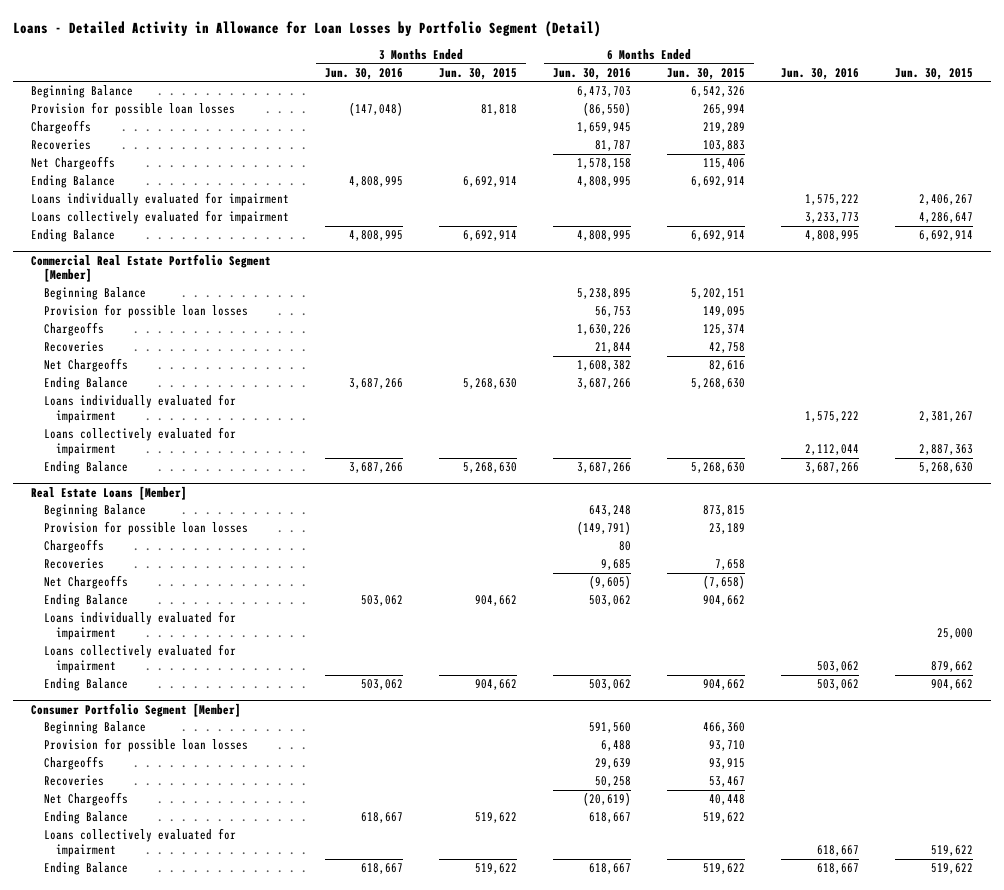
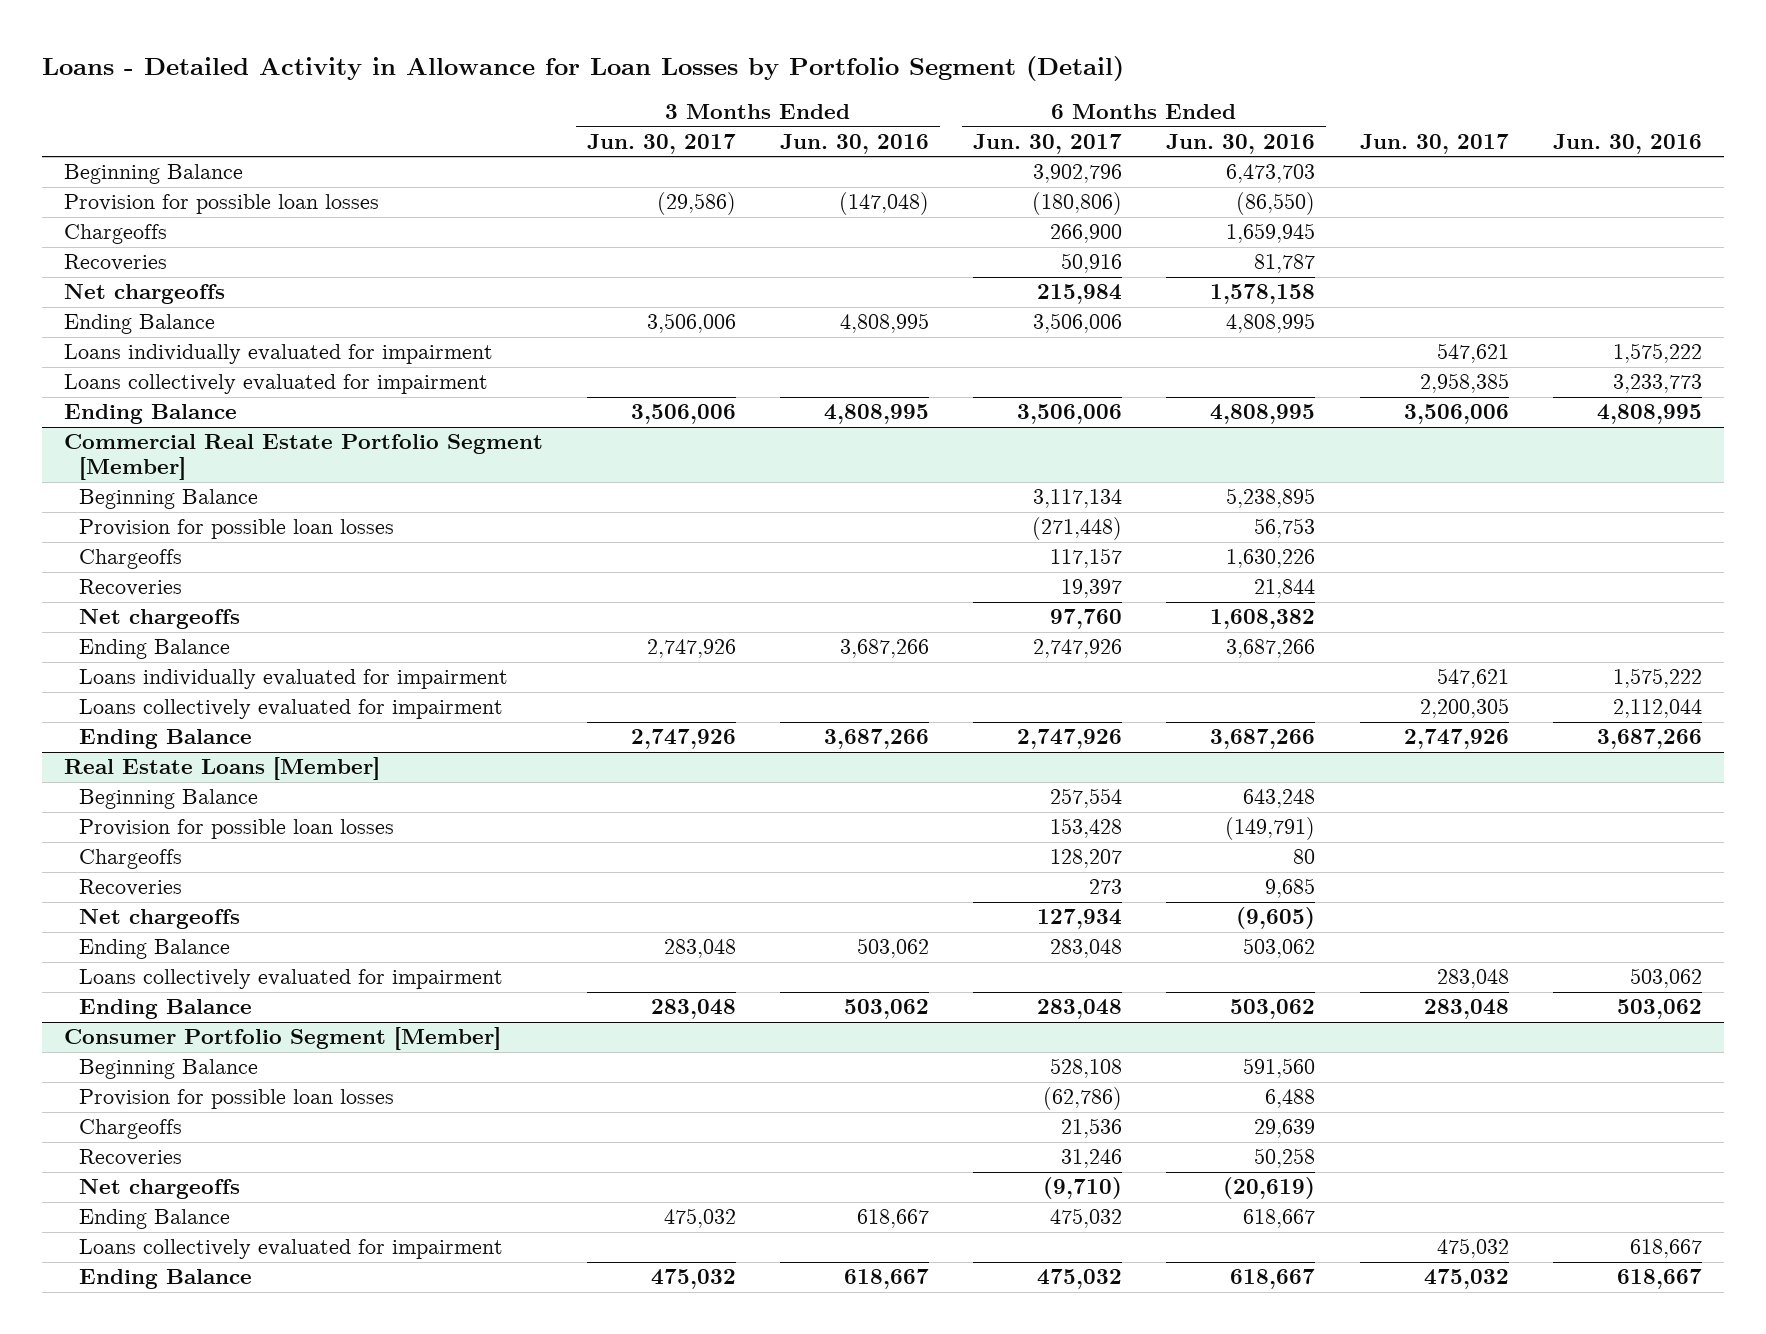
- | 3 Months Ended Jun. 30, 2016 | 3 Months Ended Jun. 30, 2015 | 6 Months Ended Jun. 30, 2016 | 6 Months Ended Jun. 30, 2015 | Jun. 30, 2016 | Jun. 30, 2015
+ | 3 Months Ended Jun. 30, 2017 | 3 Months Ended Jun. 30, 2016 | 6 Months Ended Jun. 30, 2017 | 6 Months Ended Jun. 30, 2016 | Jun. 30, 2017 | Jun. 30, 2016
- Net Chargeoffs | | | 1,578,158 | 115,406 | |
+ Net chargeoffs | | | 215,984 | 1,578,158 | |
@ Commercial Real Estate Portfolio Segment [Member]
- Net Chargeoffs | | | 1,608,382 | 82,616 | |
+ Net chargeoffs | | | 97,760 | 1,608,382 | |
@ Real Estate Loans [Member]
- Net Chargeoffs | | | (9,605) | (7,658) | |
+ Net chargeoffs | | | 127,934 | (9,605) | |
- Loans individually evaluated for impairment | | | | | | 25,000
@ Consumer Portfolio Segment [Member]
- Net Chargeoffs | | | (20,619) | 40,448 | |
+ Net chargeoffs | | | (9,710) | (20,619) | |

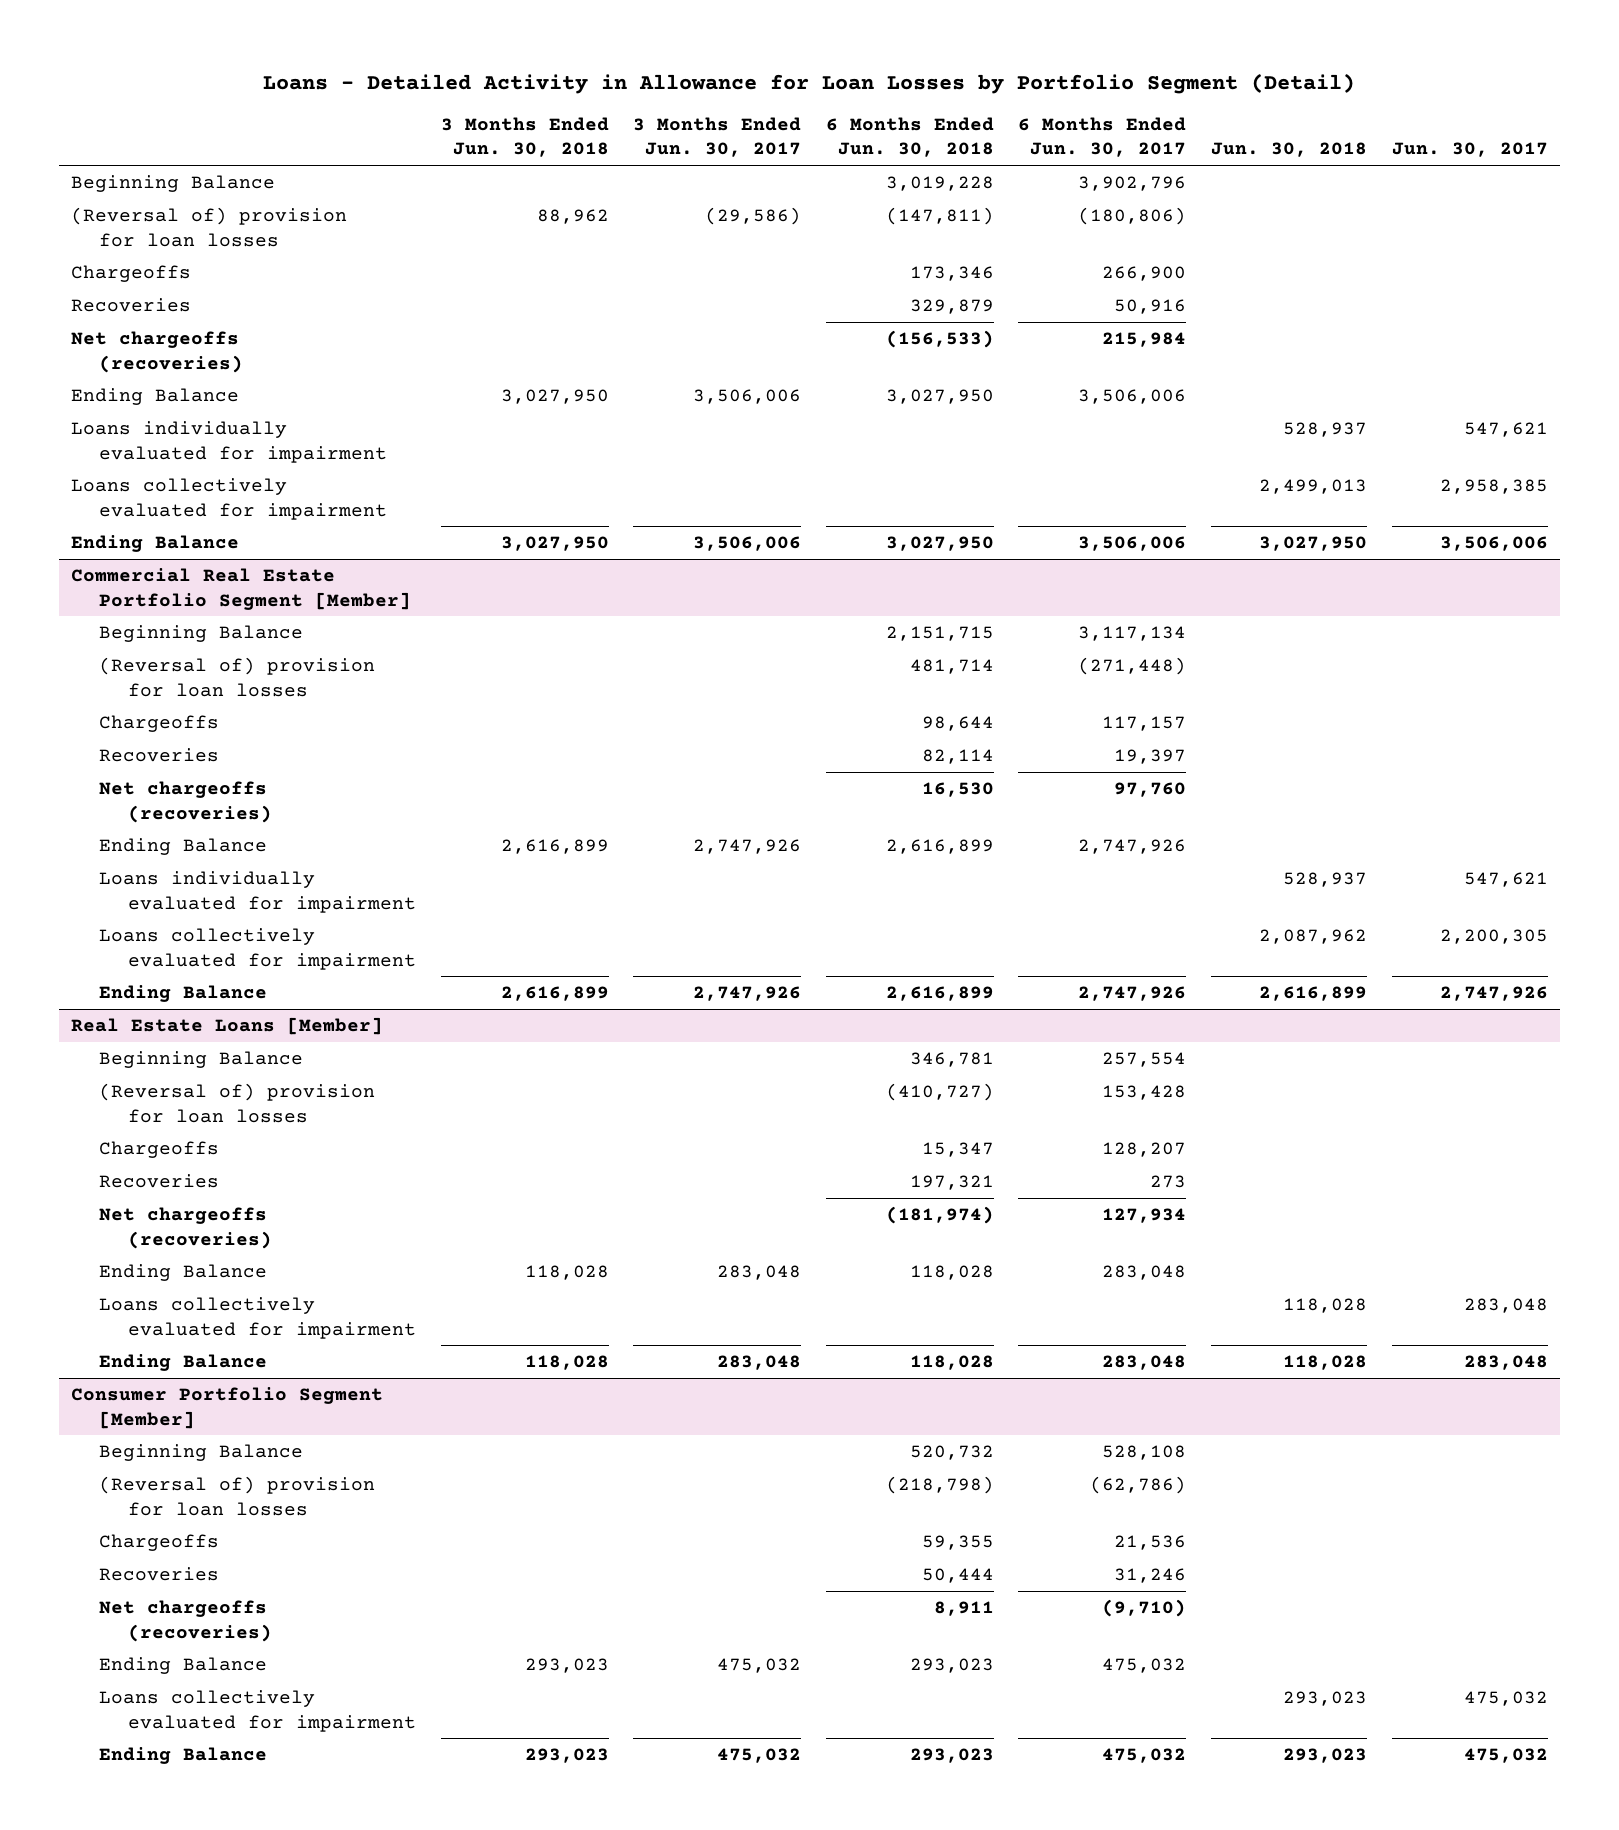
- | 3 Months Ended Jun. 30, 2017 | 3 Months Ended Jun. 30, 2016 | 6 Months Ended Jun. 30, 2017 | 6 Months Ended Jun. 30, 2016 | Jun. 30, 2017 | Jun. 30, 2016
+ | 3 Months Ended Jun. 30, 2018 | 3 Months Ended Jun. 30, 2017 | 6 Months Ended Jun. 30, 2018 | 6 Months Ended Jun. 30, 2017 | Jun. 30, 2018 | Jun. 30, 2017
- Provision for possible loan losses | (29,586) | (147,048) | (180,806) | (86,550) | |
+ (Reversal of) provision for loan losses | 88,962 | (29,586) | (147,811) | (180,806) | |
- Net chargeoffs | | | 215,984 | 1,578,158 | |
+ Net chargeoffs (recoveries) | | | (156,533) | 215,984 | |
@ Commercial Real Estate Portfolio Segment [Member]
- Provision for possible loan losses | | | (271,448) | 56,753 | |
+ (Reversal of) provision for loan losses | | | 481,714 | (271,448) | |
- Net chargeoffs | | | 97,760 | 1,608,382 | |
+ Net chargeoffs (recoveries) | | | 16,530 | 97,760 | |
@ Real Estate Loans [Member]
- Provision for possible loan losses | | | 153,428 | (149,791) | |
+ (Reversal of) provision for loan losses | | | (410,727) | 153,428 | |
- Net chargeoffs | | | 127,934 | (9,605) | |
+ Net chargeoffs (recoveries) | | | (181,974) | 127,934 | |
@ Consumer Portfolio Segment [Member]
- Provision for possible loan losses | | | (62,786) | 6,488 | |
+ (Reversal of) provision for loan losses | | | (218,798) | (62,786) | |
- Net chargeoffs | | | (9,710) | (20,619) | |
+ Net chargeoffs (recoveries) | | | 8,911 | (9,710) | |

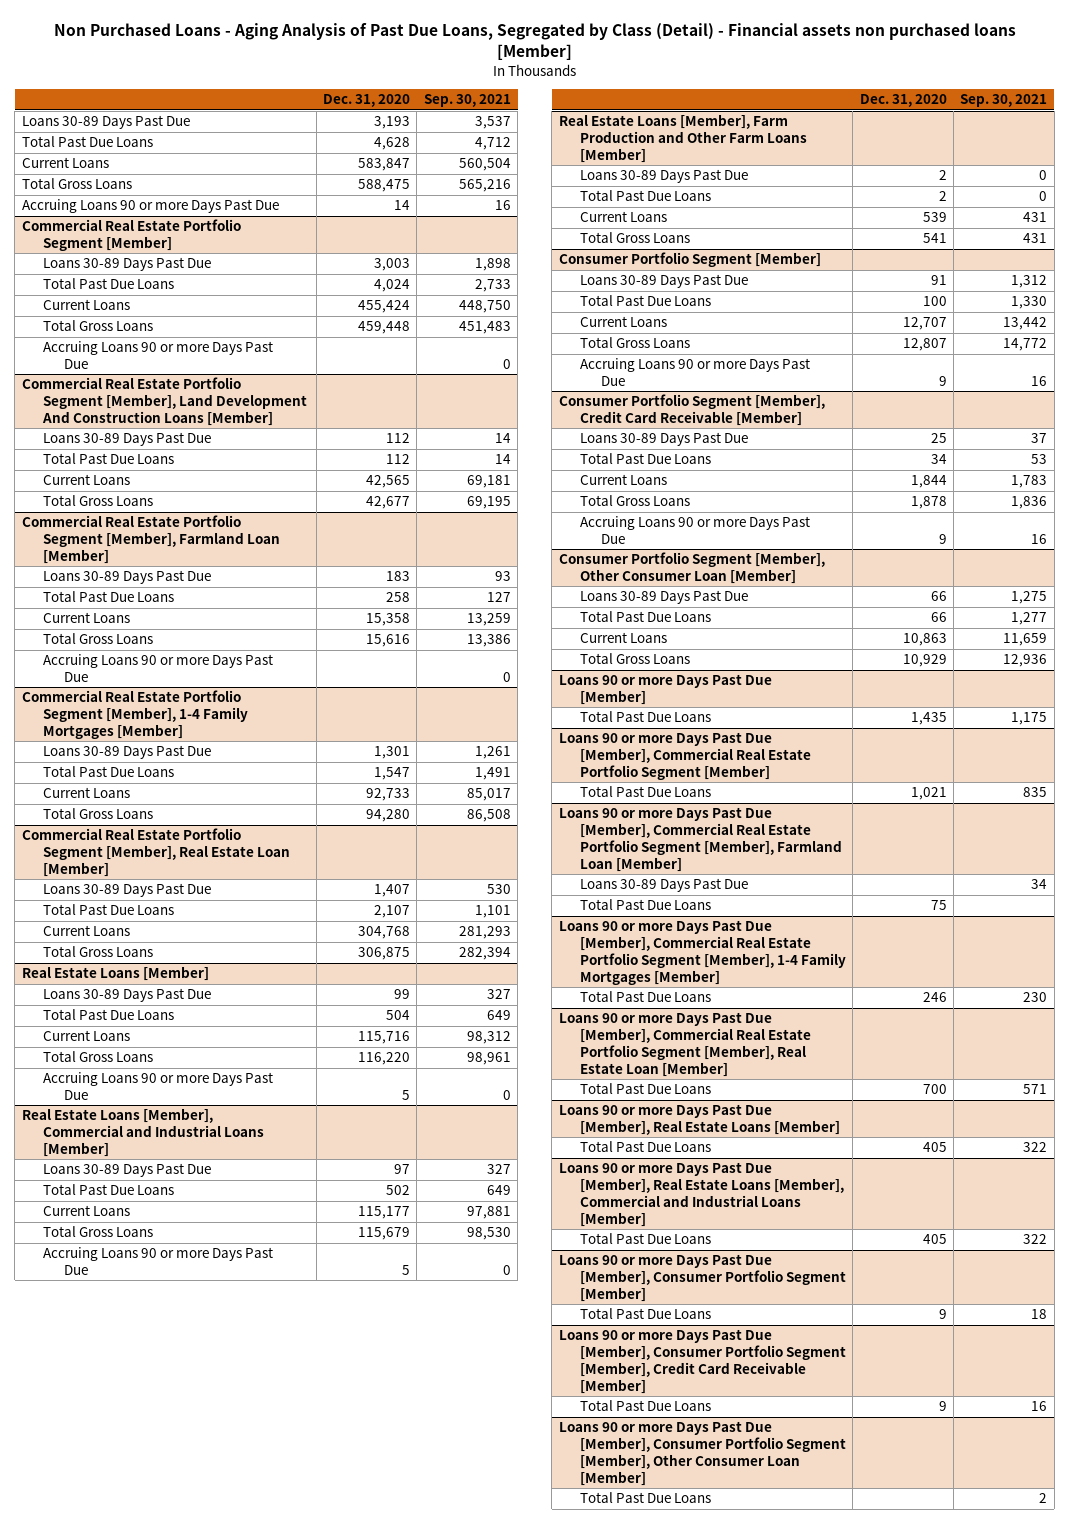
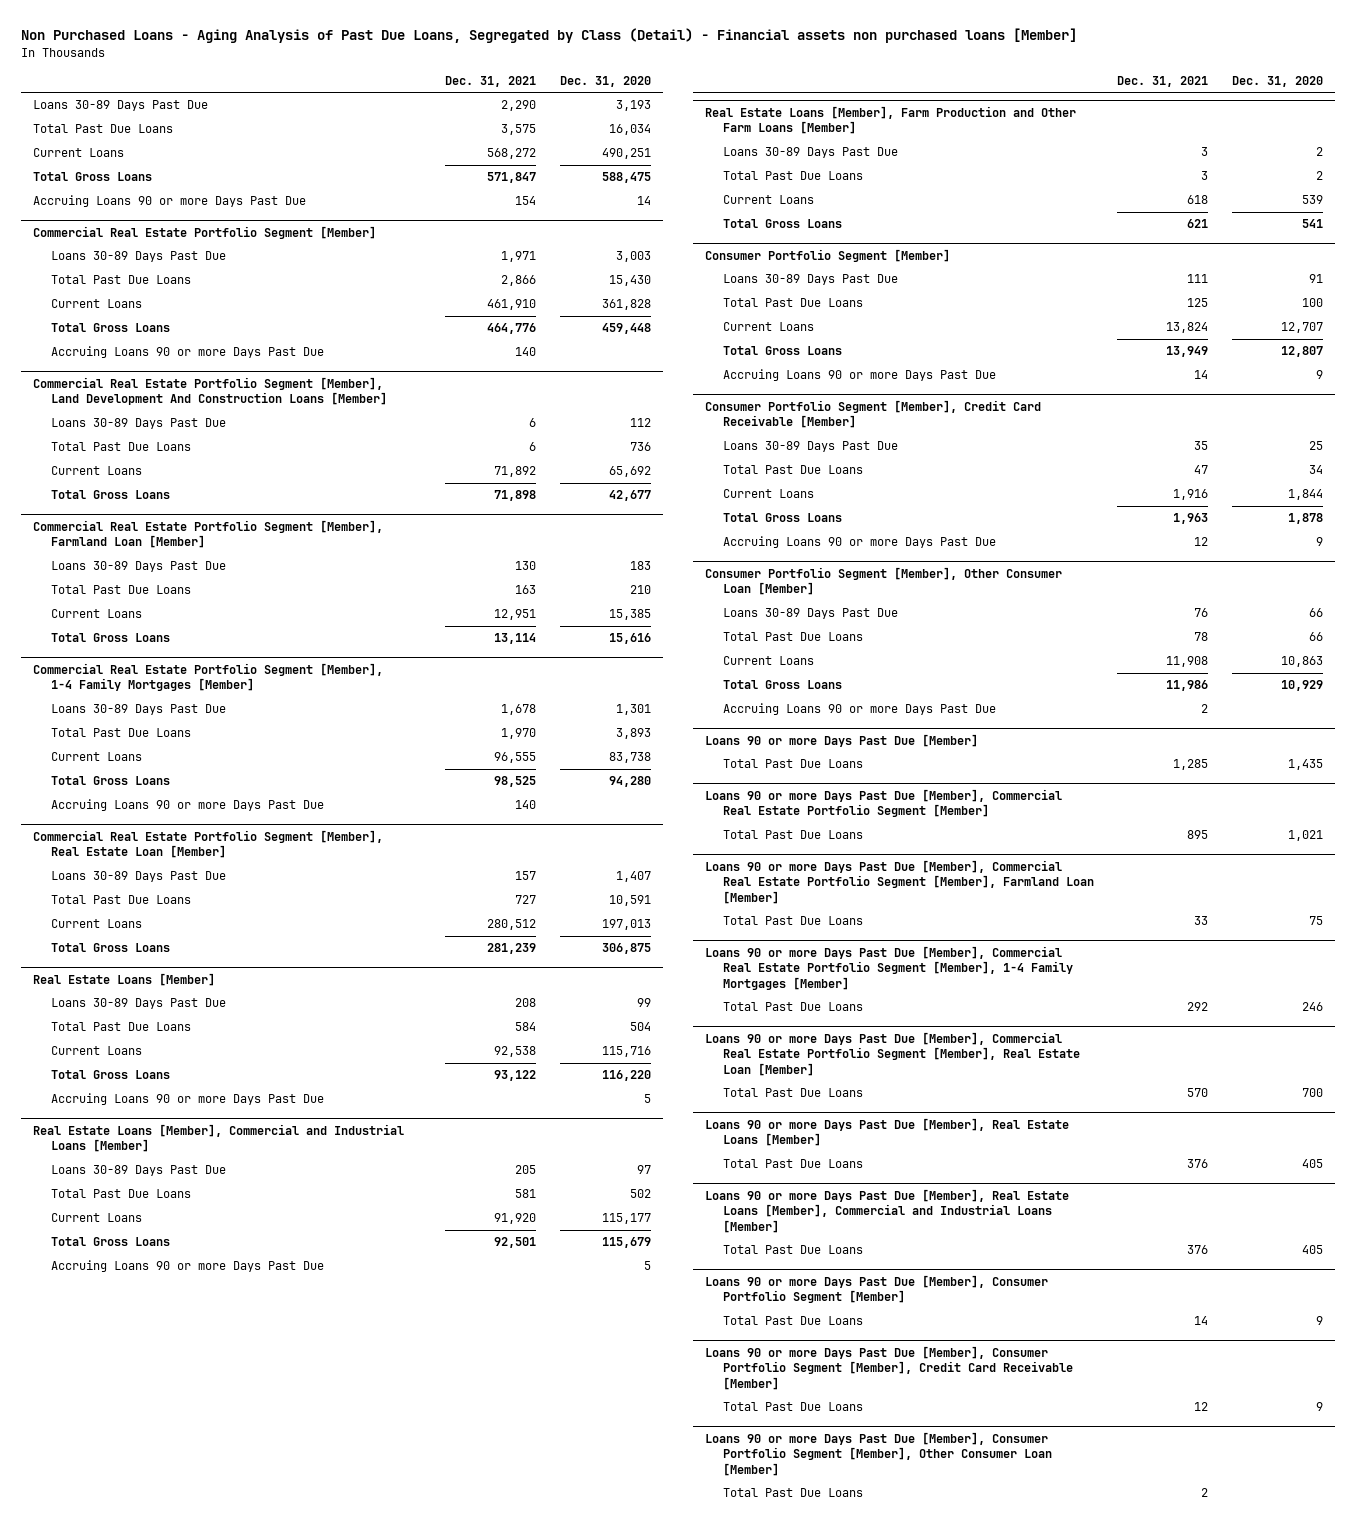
- | Dec. 31, 2020 | Sep. 30, 2021
+ | Dec. 31, 2021 | Dec. 31, 2020
- Total Past Due Loans | 4,628 | 4,712
- Current Loans | 583,847 | 560,504
+ Total Past Due Loans | 3,575 | 16,034
+ Current Loans | 568,272 | 490,251
@ Commercial Real Estate Portfolio Segment [Member]
- Total Past Due Loans | 4,024 | 2,733
- Current Loans | 455,424 | 448,750
+ Total Past Due Loans | 2,866 | 15,430
+ Current Loans | 461,910 | 361,828
@ Commercial Real Estate Portfolio Segment [Member], Land Development And Construction Loans [Member]
- Total Past Due Loans | 112 | 14
- Current Loans | 42,565 | 69,181
+ Total Past Due Loans | 6 | 736
+ Current Loans | 71,892 | 65,692
@ Commercial Real Estate Portfolio Segment [Member], Farmland Loan [Member]
- Total Past Due Loans | 258 | 127
- Current Loans | 15,358 | 13,259
+ Total Past Due Loans | 163 | 210
+ Current Loans | 12,951 | 15,385
- Accruing Loans 90 or more Days Past Due | | 0
@ Commercial Real Estate Portfolio Segment [Member], 1-4 Family Mortgages [Member]
- Total Past Due Loans | 1,547 | 1,491
- Current Loans | 92,733 | 85,017
+ Total Past Due Loans | 1,970 | 3,893
+ Current Loans | 96,555 | 83,738
+ Accruing Loans 90 or more Days Past Due | 140 |
@ Commercial Real Estate Portfolio Segment [Member], Real Estate Loan [Member]
- Total Past Due Loans | 2,107 | 1,101
- Current Loans | 304,768 | 281,293
+ Total Past Due Loans | 727 | 10,591
+ Current Loans | 280,512 | 197,013
@ Consumer Portfolio Segment [Member], Other Consumer Loan [Member]
+ Accruing Loans 90 or more Days Past Due | 2 |
@ Loans 90 or more Days Past Due [Member], Commercial Real Estate Portfolio Segment [Member], Farmland Loan [Member]
- Loans 30-89 Days Past Due | | 34

